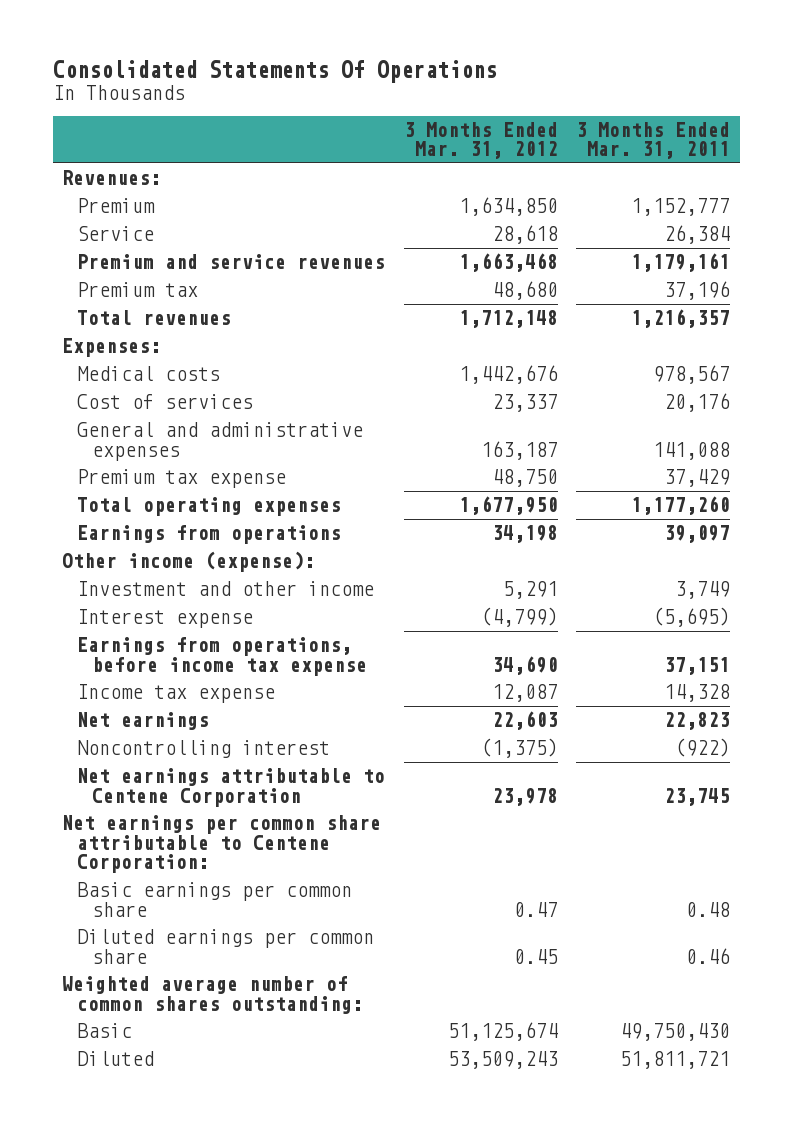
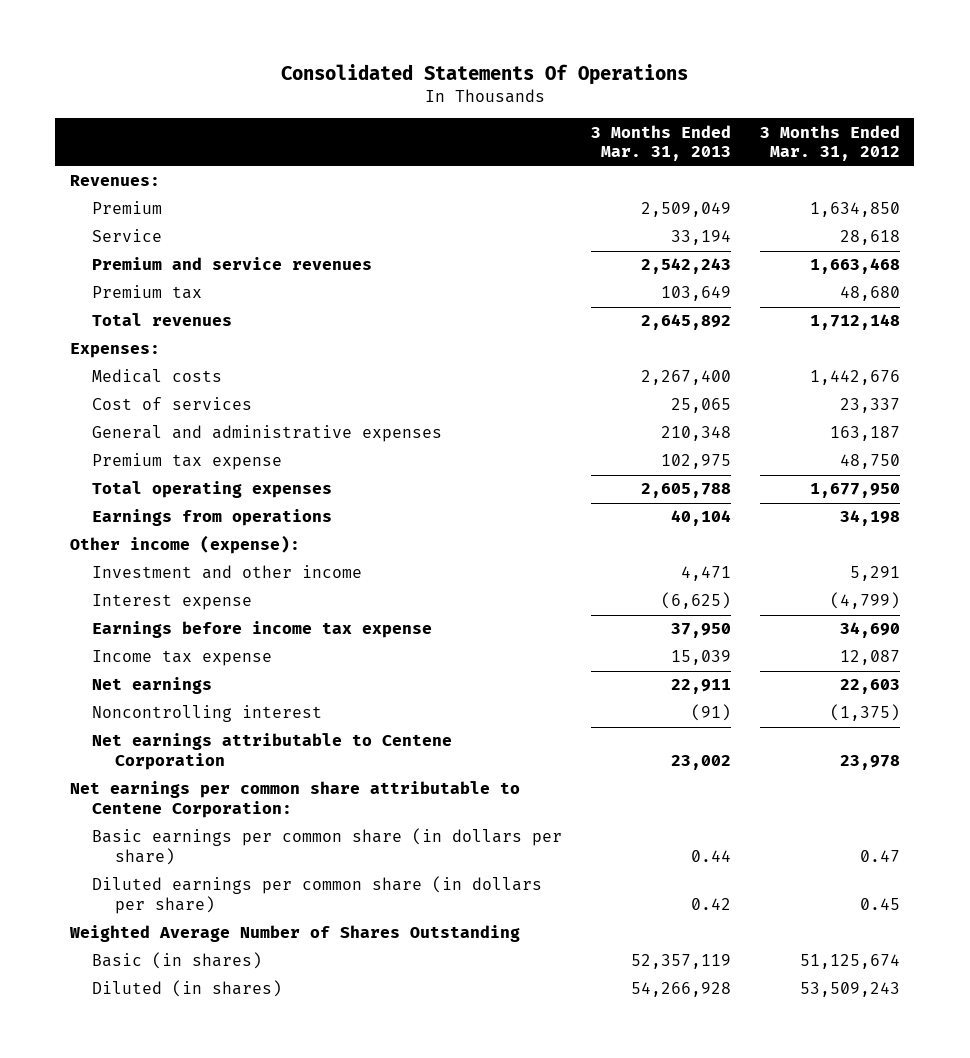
- | 3 Months Ended Mar. 31, 2012 | 3 Months Ended Mar. 31, 2011
+ | 3 Months Ended Mar. 31, 2013 | 3 Months Ended Mar. 31, 2012
- Earnings from operations, before income tax expense | 34,690 | 37,151
+ Earnings before income tax expense | 37,950 | 34,690
- Basic earnings per common share | 0.47 | 0.48
- Diluted earnings per common share | 0.45 | 0.46
- Weighted average number of common shares outstanding:
- Basic | 51,125,674 | 49,750,430
- Diluted | 53,509,243 | 51,811,721
+ Basic earnings per common share (in dollars per share) | 0.44 | 0.47
+ Diluted earnings per common share (in dollars per share) | 0.42 | 0.45
+ Weighted Average Number of Shares Outstanding
+ Basic (in shares) | 52,357,119 | 51,125,674
+ Diluted (in shares) | 54,266,928 | 53,509,243

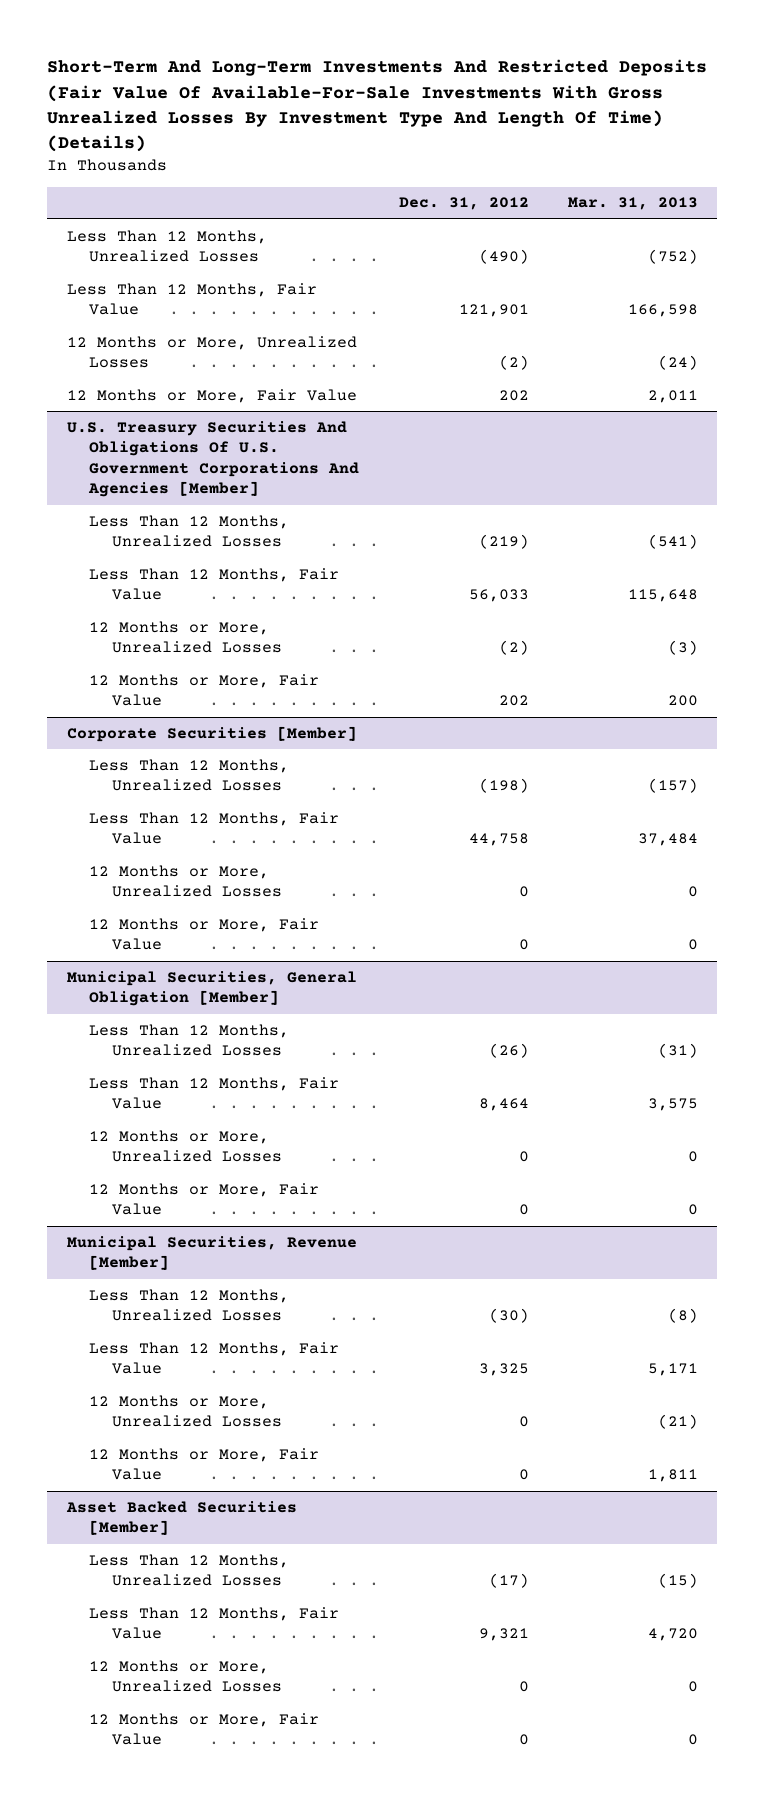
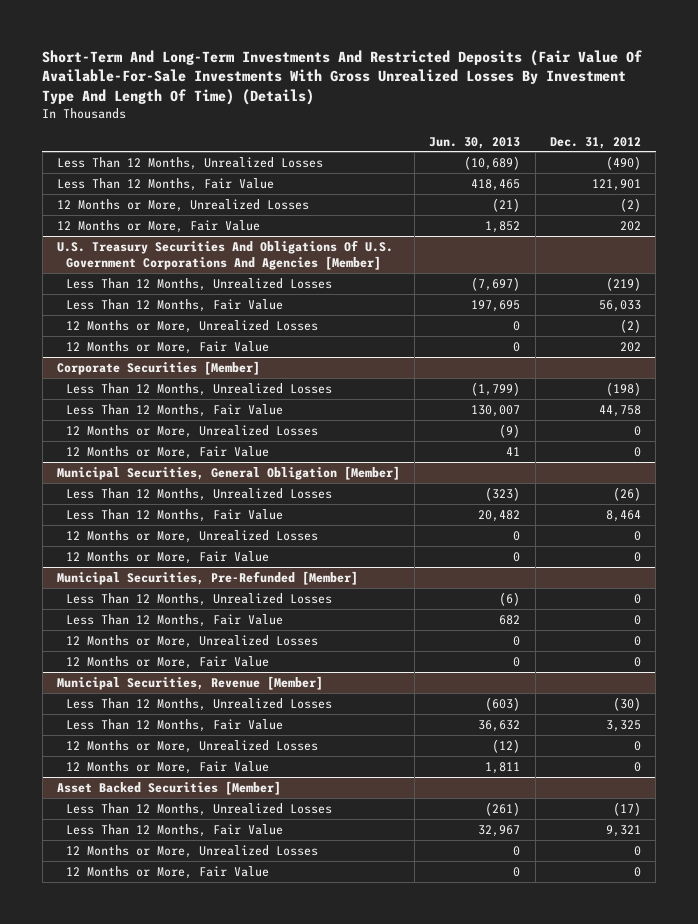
- | Dec. 31, 2012 | Mar. 31, 2013
+ | Jun. 30, 2013 | Dec. 31, 2012
+ Municipal Securities, Pre-Refunded [Member]
+ Less Than 12 Months, Unrealized Losses | (6) | 0
+ Less Than 12 Months, Fair Value | 682 | 0
+ 12 Months or More, Unrealized Losses | 0 | 0
+ 12 Months or More, Fair Value | 0 | 0

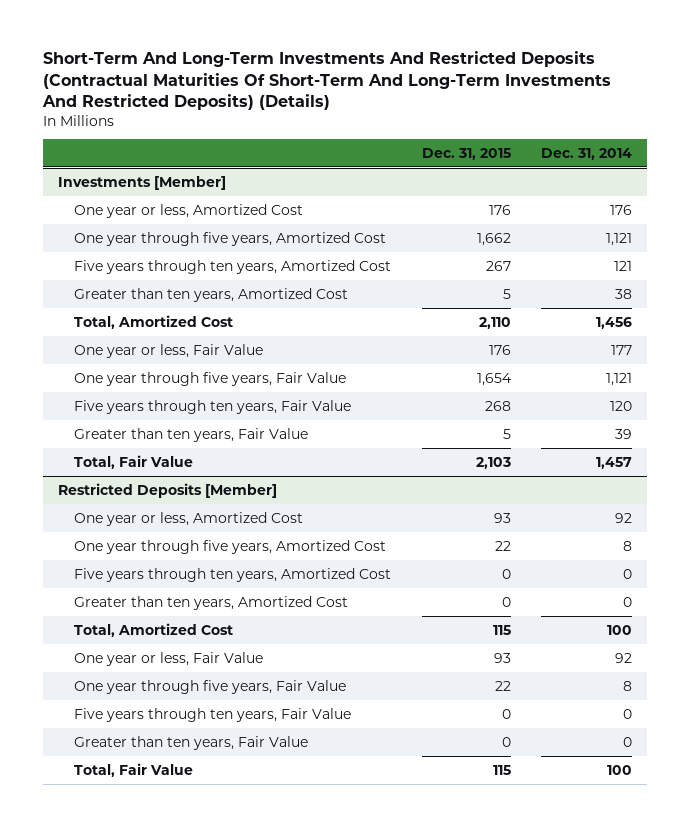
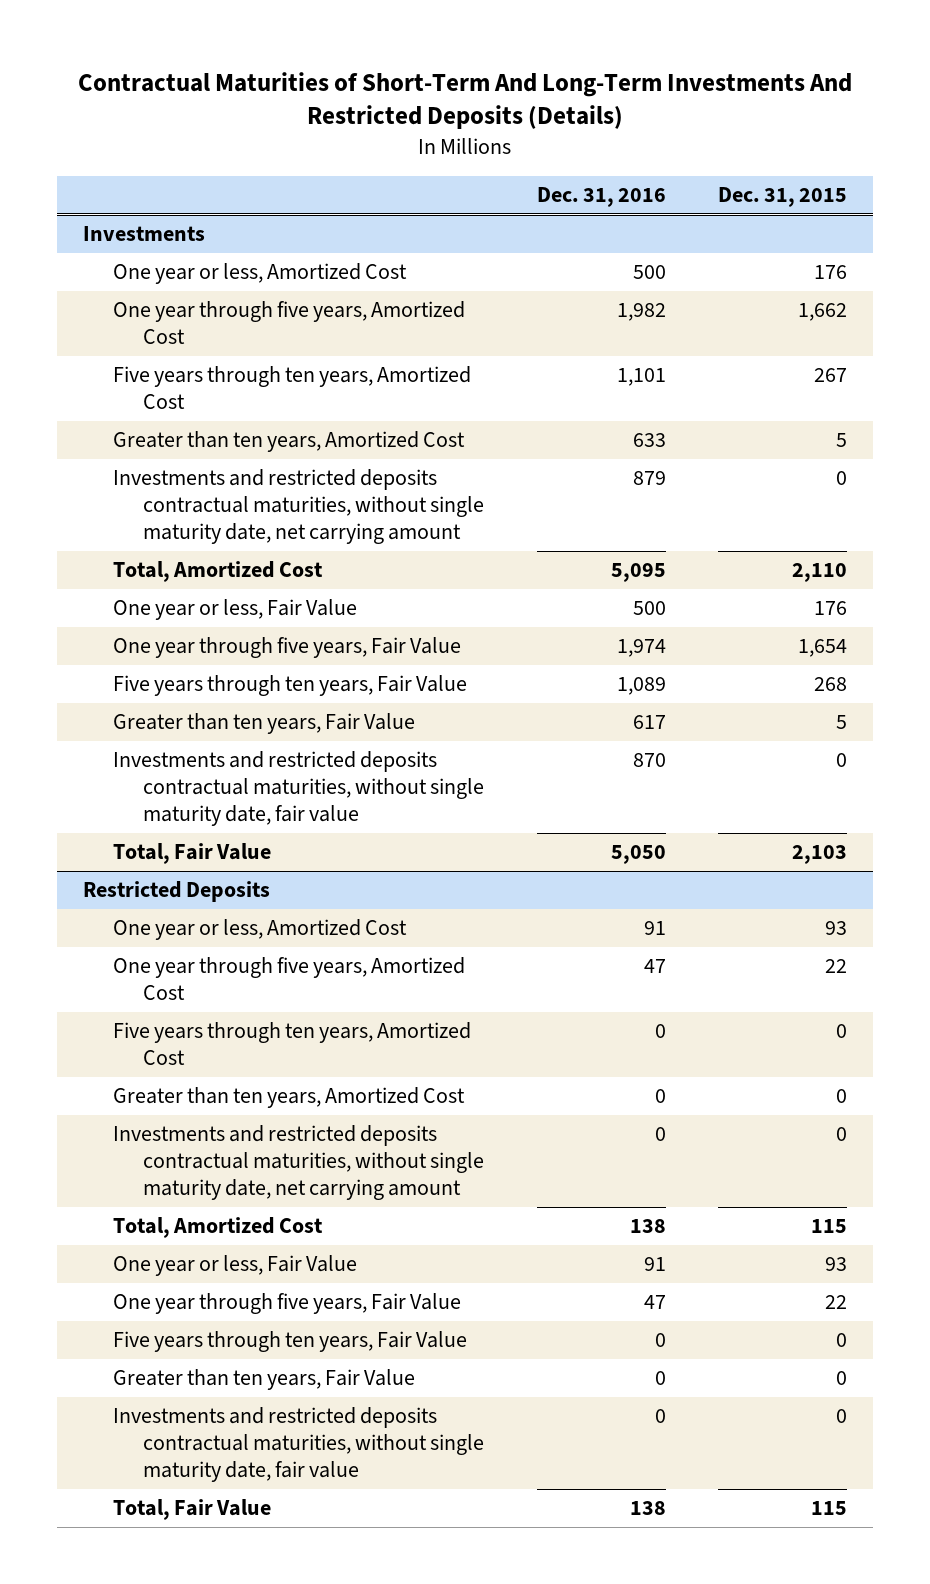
- Short-Term And Long-Term Investments And Restricted Deposits (Contractual Maturities Of Short-Term And Long-Term Investments And Restricted Deposits) (Details)
+ Contractual Maturities of Short-Term And Long-Term Investments And Restricted Deposits (Details)
- | Dec. 31, 2015 | Dec. 31, 2014
+ | Dec. 31, 2016 | Dec. 31, 2015
- Investments [Member]
+ Investments
+ Investments and restricted deposits contractual maturities, without single maturity date, net carrying amount | 879 | 0
+ Investments and restricted deposits contractual maturities, without single maturity date, fair value | 870 | 0
- Restricted Deposits [Member]
+ Restricted Deposits
+ Investments and restricted deposits contractual maturities, without single maturity date, net carrying amount | 0 | 0
+ Investments and restricted deposits contractual maturities, without single maturity date, fair value | 0 | 0

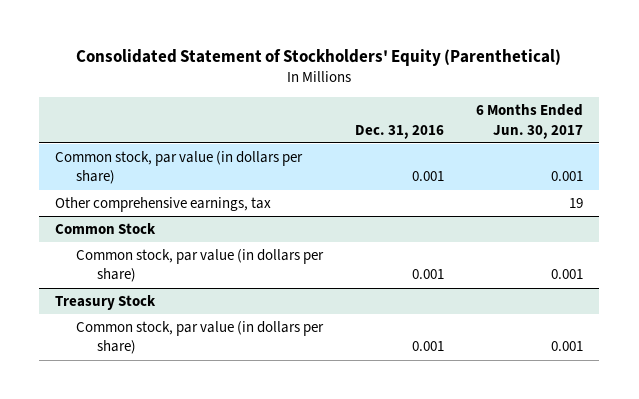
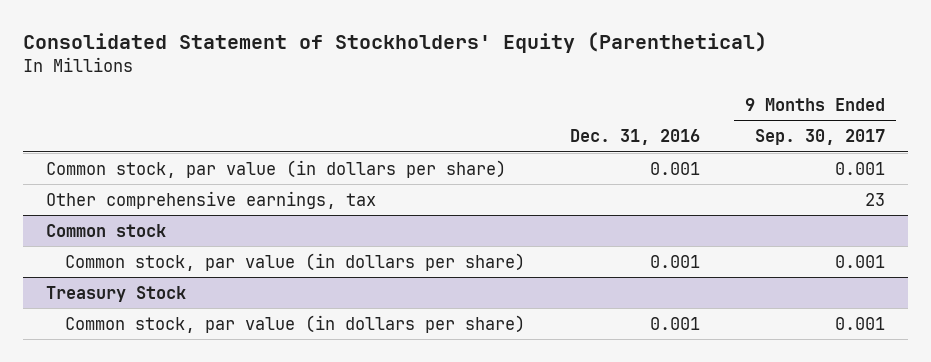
- | Dec. 31, 2016 | 6 Months Ended Jun. 30, 2017
+ | Dec. 31, 2016 | 9 Months Ended Sep. 30, 2017
- Common Stock
+ Common stock

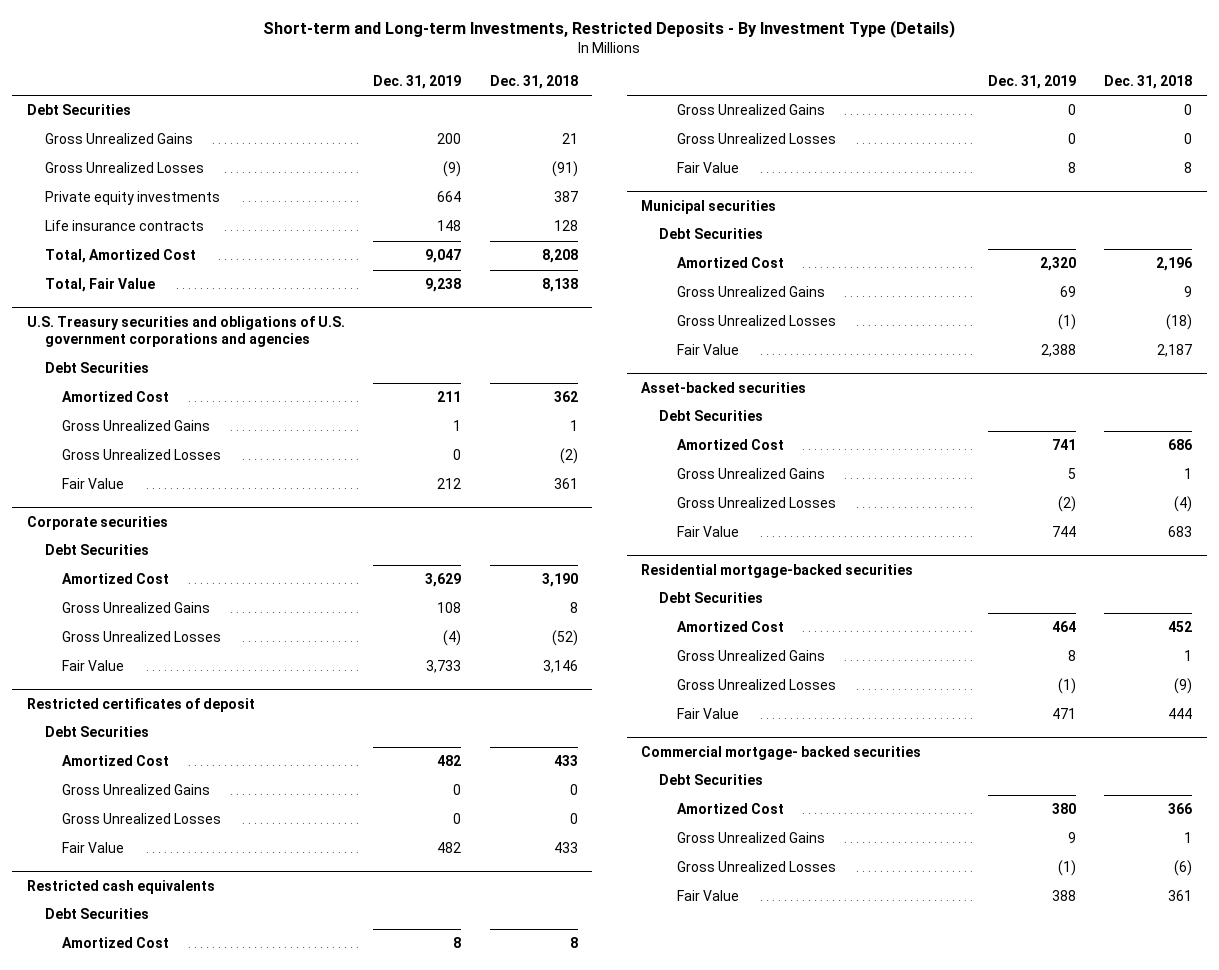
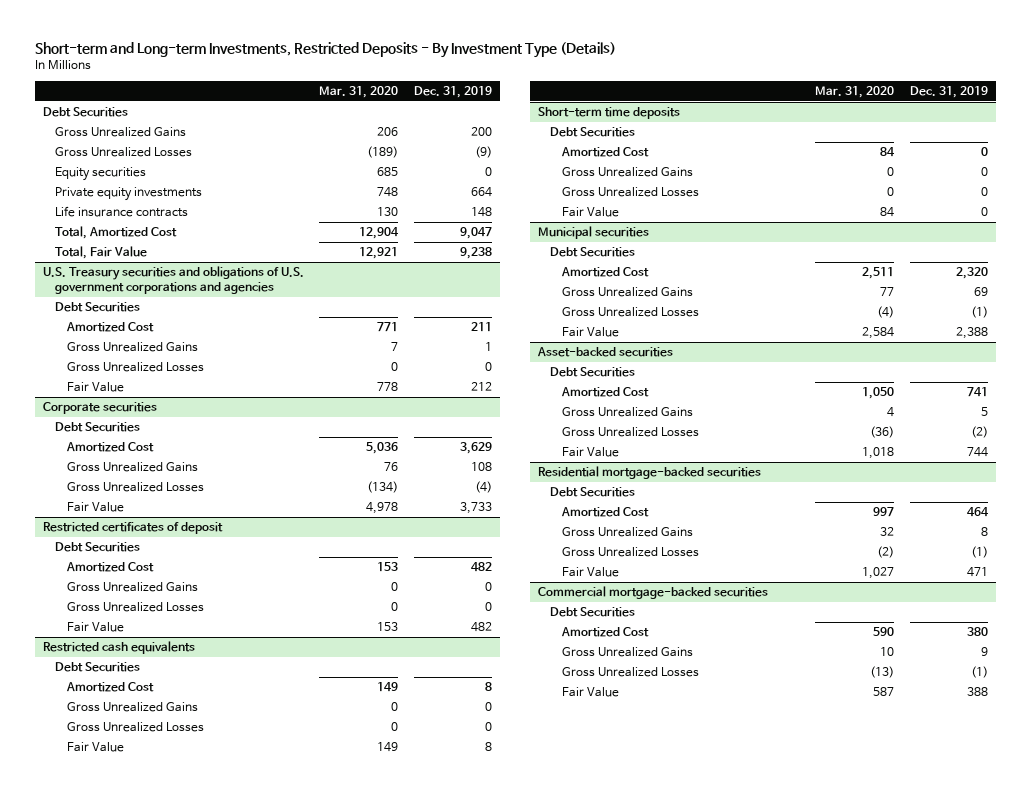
- | Dec. 31, 2019 | Dec. 31, 2018
+ | Mar. 31, 2020 | Dec. 31, 2019
+ Equity securities | 685 | 0
+ Short-term time deposits
+ Debt Securities
+ Amortized Cost | 84 | 0
+ Gross Unrealized Gains | 0 | 0
+ Gross Unrealized Losses | 0 | 0
+ Fair Value | 84 | 0
- Commercial mortgage- backed securities
+ Commercial mortgage-backed securities

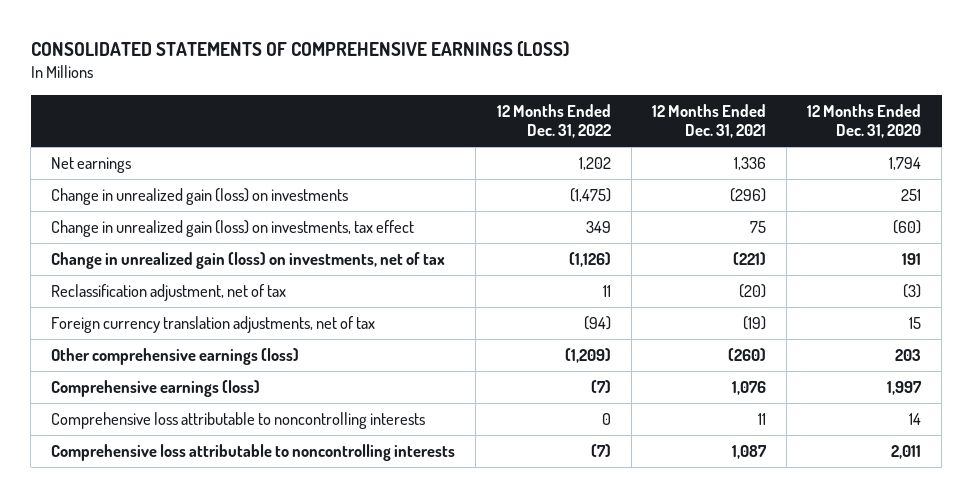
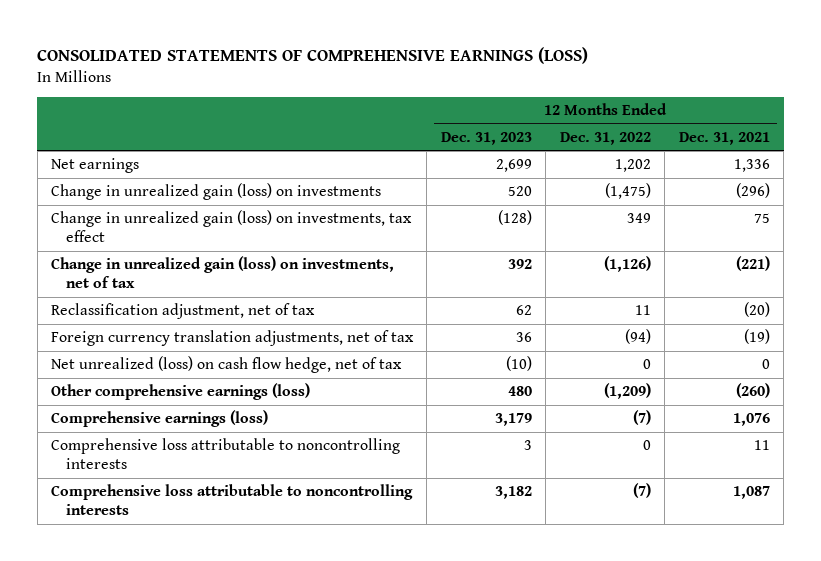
- | 12 Months Ended Dec. 31, 2022 | 12 Months Ended Dec. 31, 2021 | 12 Months Ended Dec. 31, 2020
+ | 12 Months Ended Dec. 31, 2023 | 12 Months Ended Dec. 31, 2022 | 12 Months Ended Dec. 31, 2021
+ Net unrealized (loss) on cash flow hedge, net of tax | (10) | 0 | 0

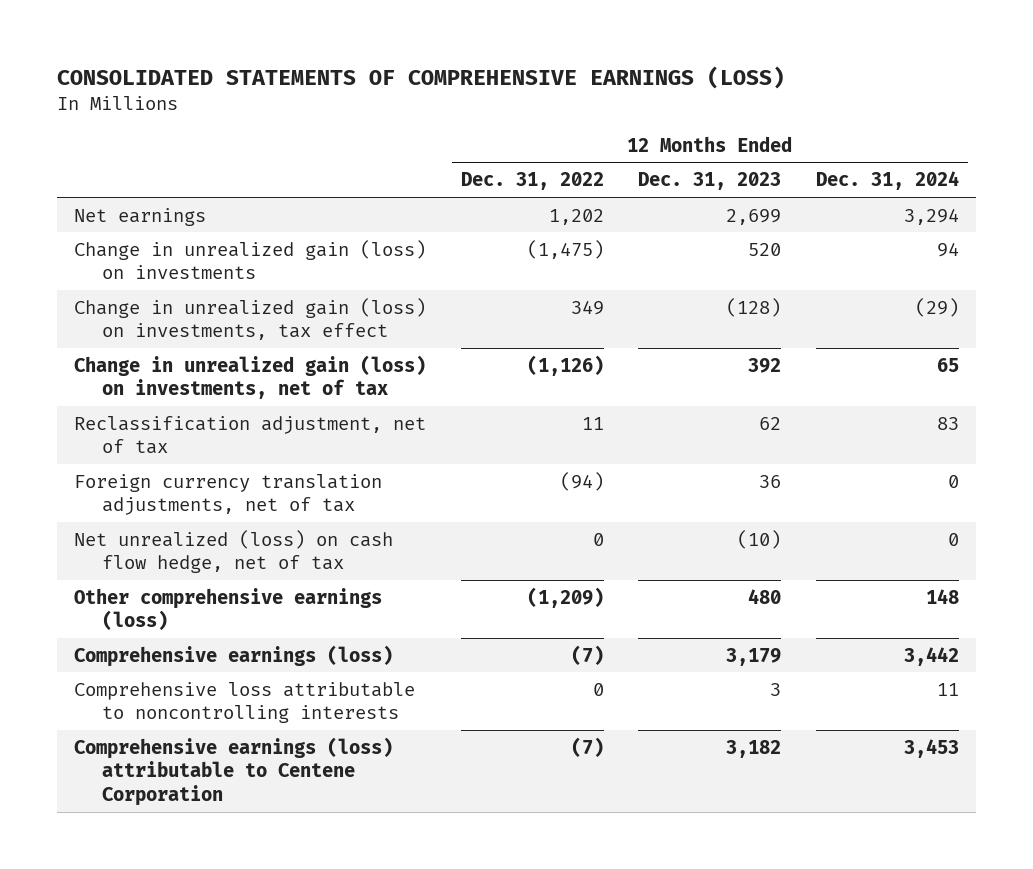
- | 12 Months Ended Dec. 31, 2023 | 12 Months Ended Dec. 31, 2022 | 12 Months Ended Dec. 31, 2021
+ | 12 Months Ended Dec. 31, 2022 | 12 Months Ended Dec. 31, 2023 | 12 Months Ended Dec. 31, 2024
- Comprehensive loss attributable to noncontrolling interests | 3,182 | (7) | 1,087
+ Comprehensive earnings (loss) attributable to Centene Corporation | (7) | 3,182 | 3,453

